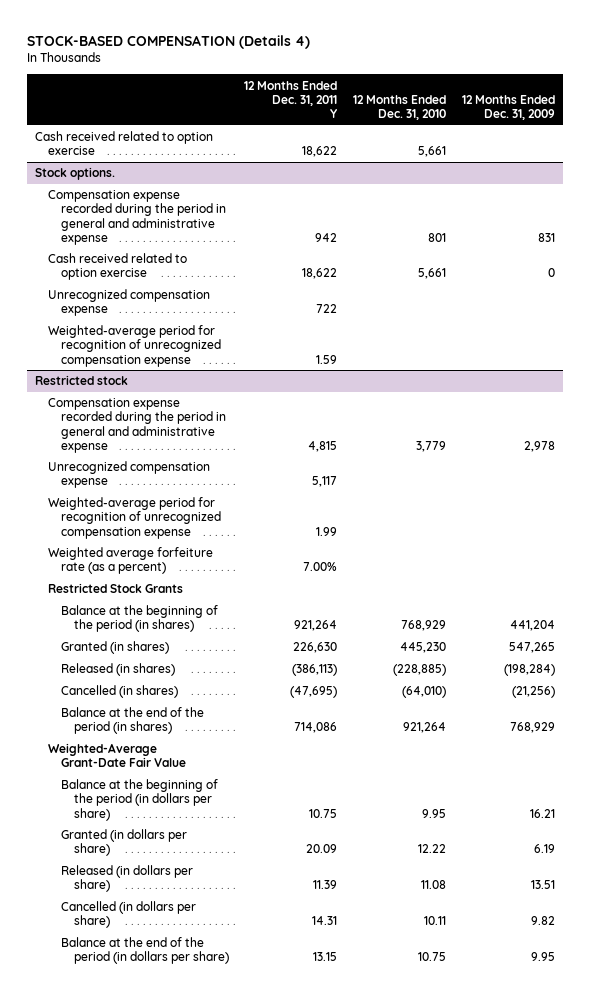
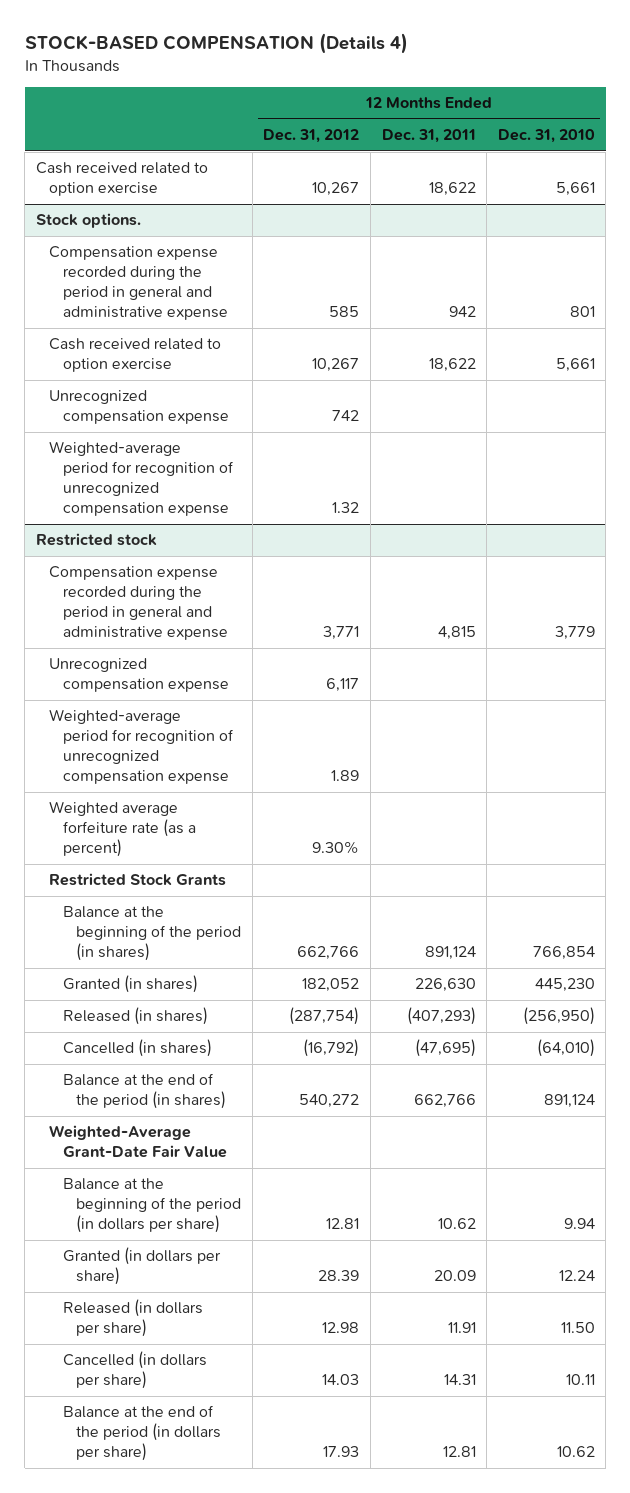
- | 12 Months Ended Dec. 31, 2011 Y | 12 Months Ended Dec. 31, 2010 | 12 Months Ended Dec. 31, 2009
+ | 12 Months Ended Dec. 31, 2012 | 12 Months Ended Dec. 31, 2011 | 12 Months Ended Dec. 31, 2010
@ Restricted stock
- Balance at the beginning of the period (in shares) | 921,264 | 768,929 | 441,204
+ Balance at the beginning of the period (in shares) | 662,766 | 891,124 | 766,854
- Released (in shares) | (386,113) | (228,885) | (198,284)
+ Released (in shares) | (287,754) | (407,293) | (256,950)
- Balance at the end of the period (in shares) | 714,086 | 921,264 | 768,929
+ Balance at the end of the period (in shares) | 540,272 | 662,766 | 891,124
- Balance at the beginning of the period (in dollars per share) | 10.75 | 9.95 | 16.21
- Granted (in dollars per share) | 20.09 | 12.22 | 6.19
- Released (in dollars per share) | 11.39 | 11.08 | 13.51
+ Balance at the beginning of the period (in dollars per share) | 12.81 | 10.62 | 9.94
+ Granted (in dollars per share) | 28.39 | 20.09 | 12.24
+ Released (in dollars per share) | 12.98 | 11.91 | 11.50
- Balance at the end of the period (in dollars per share) | 13.15 | 10.75 | 9.95
+ Balance at the end of the period (in dollars per share) | 17.93 | 12.81 | 10.62

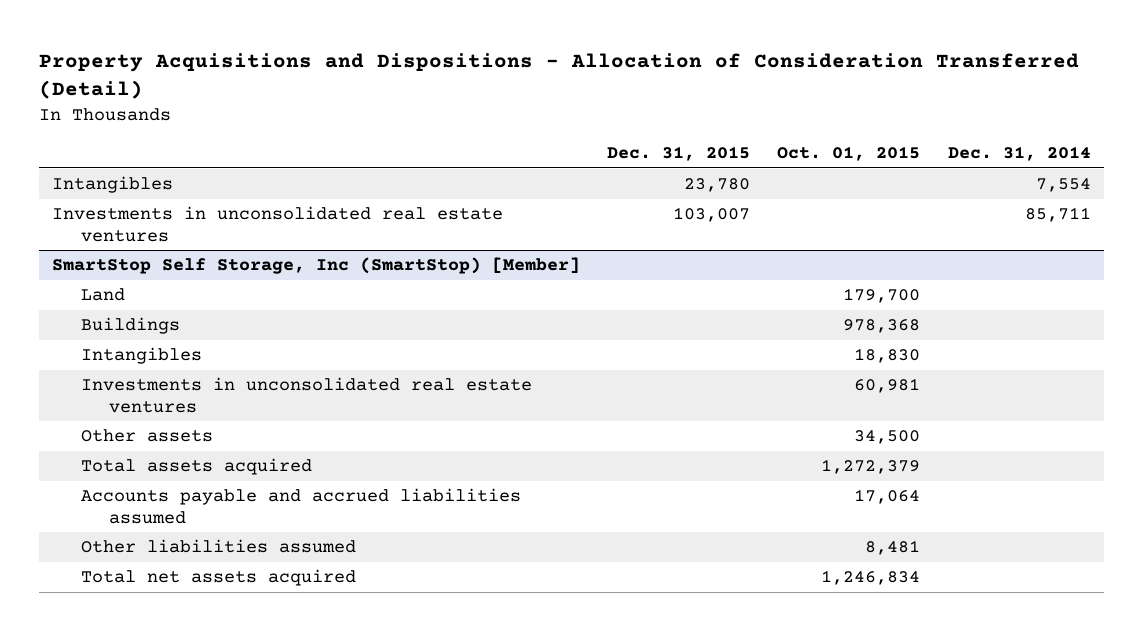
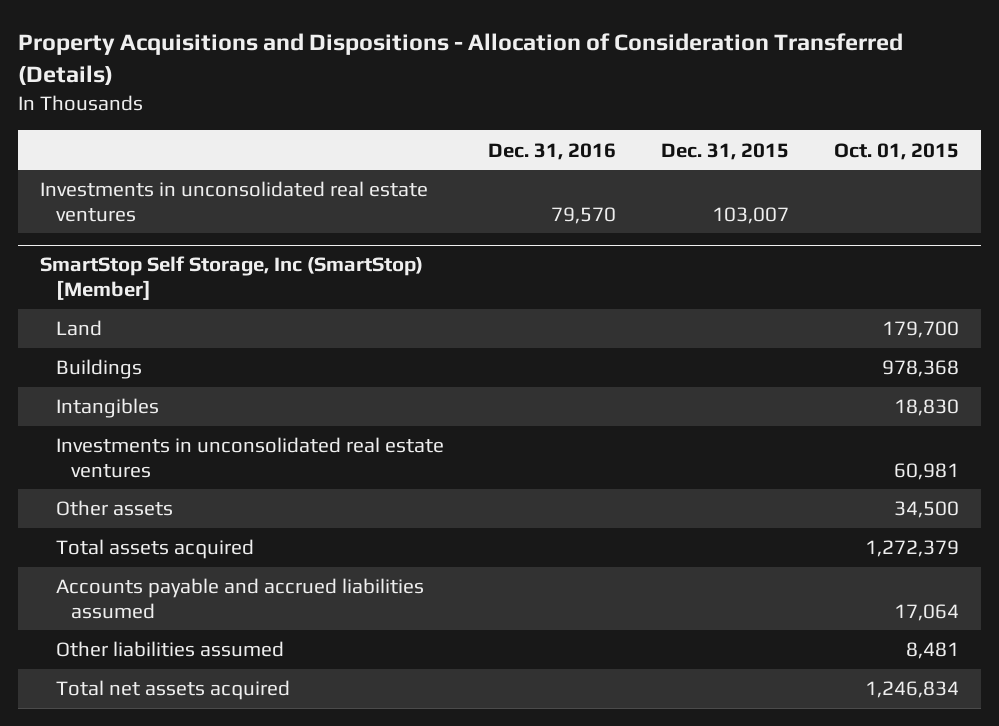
- Property Acquisitions and Dispositions - Allocation of Consideration Transferred (Detail)
+ Property Acquisitions and Dispositions - Allocation of Consideration Transferred (Details)
- | Dec. 31, 2015 | Oct. 01, 2015 | Dec. 31, 2014
+ | Dec. 31, 2016 | Dec. 31, 2015 | Oct. 01, 2015
- Intangibles | 23,780 | | 7,554

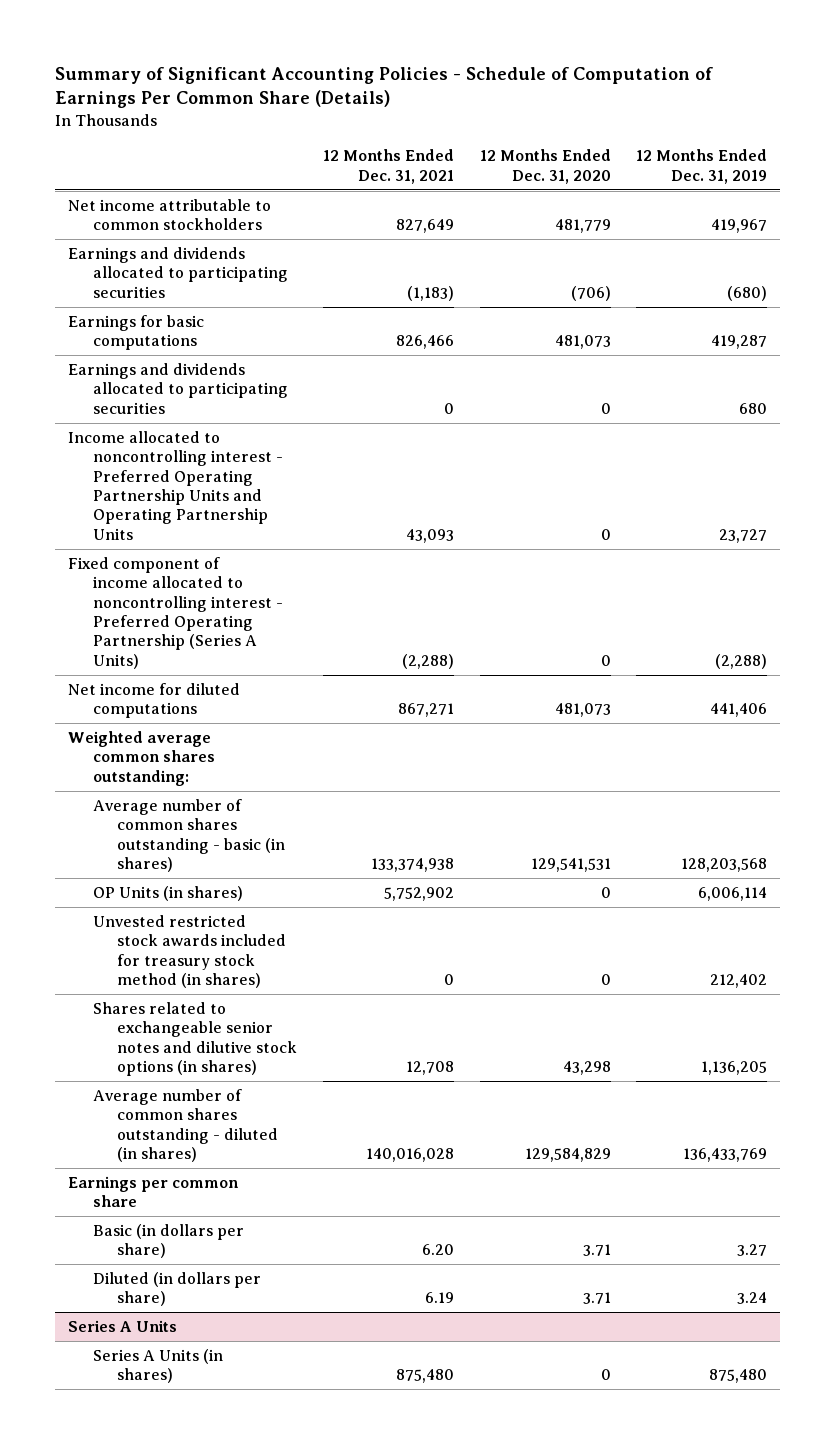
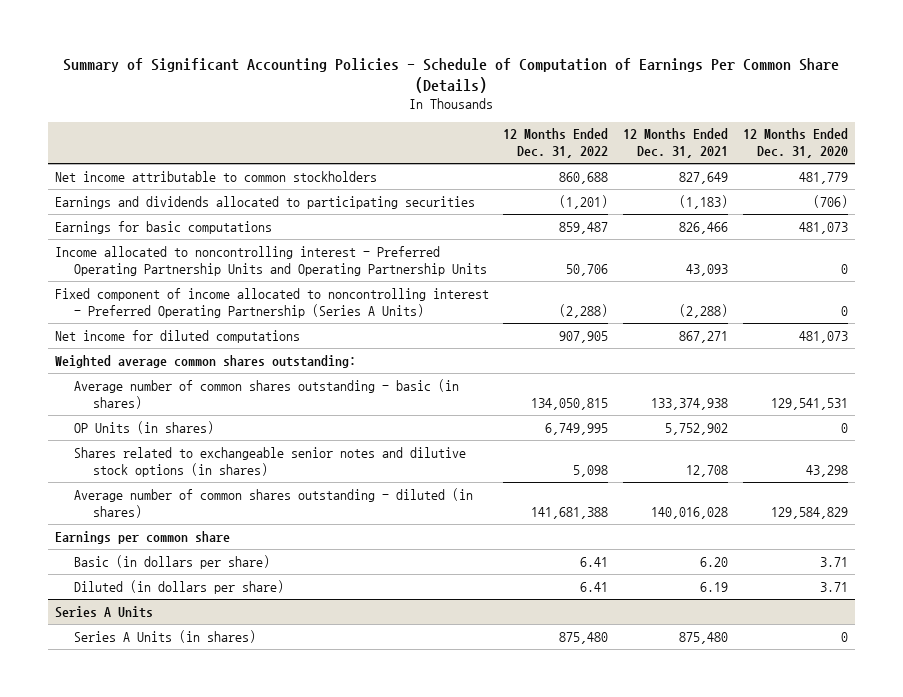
- | 12 Months Ended Dec. 31, 2021 | 12 Months Ended Dec. 31, 2020 | 12 Months Ended Dec. 31, 2019
+ | 12 Months Ended Dec. 31, 2022 | 12 Months Ended Dec. 31, 2021 | 12 Months Ended Dec. 31, 2020
- Earnings and dividends allocated to participating securities | 0 | 0 | 680
- Unvested restricted stock awards included for treasury stock method (in shares) | 0 | 0 | 212,402

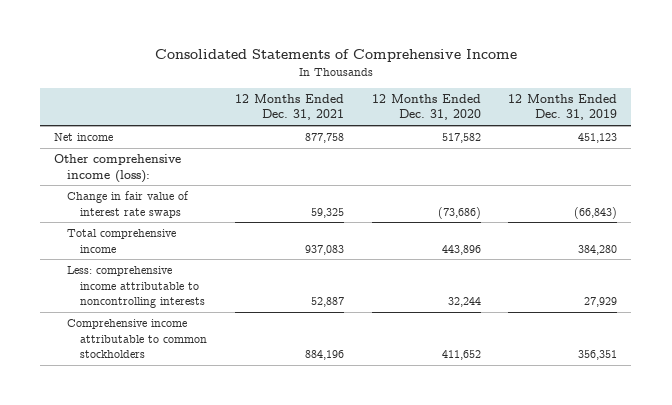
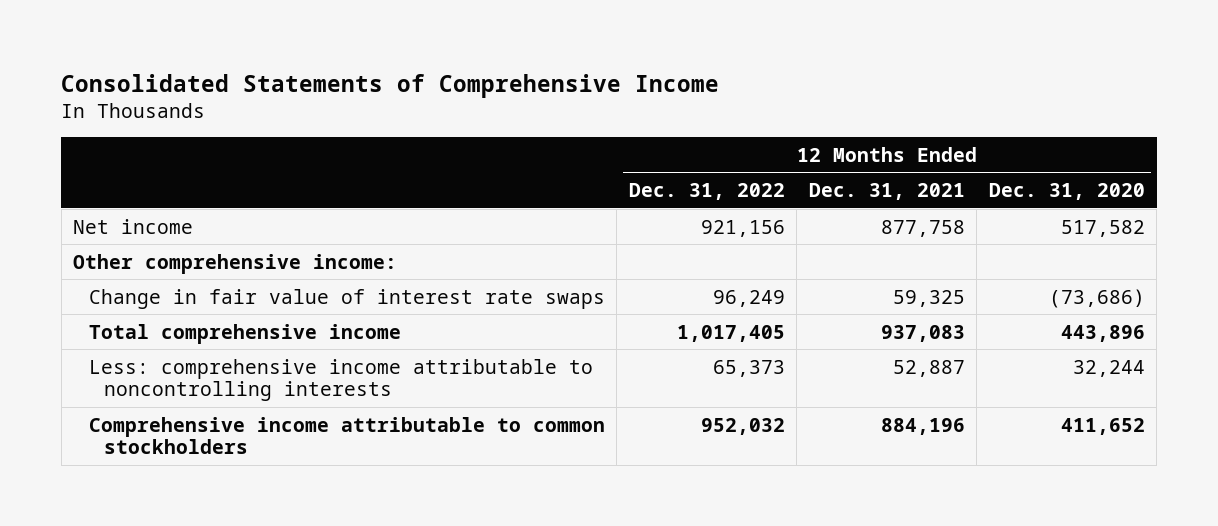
- | 12 Months Ended Dec. 31, 2021 | 12 Months Ended Dec. 31, 2020 | 12 Months Ended Dec. 31, 2019
+ | 12 Months Ended Dec. 31, 2022 | 12 Months Ended Dec. 31, 2021 | 12 Months Ended Dec. 31, 2020
- Other comprehensive income (loss):
+ Other comprehensive income:

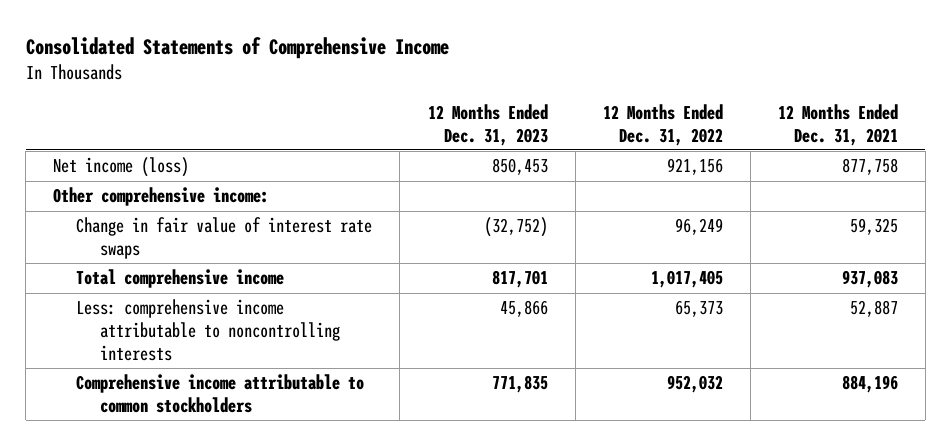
- | 12 Months Ended Dec. 31, 2022 | 12 Months Ended Dec. 31, 2021 | 12 Months Ended Dec. 31, 2020
+ | 12 Months Ended Dec. 31, 2023 | 12 Months Ended Dec. 31, 2022 | 12 Months Ended Dec. 31, 2021
- Net income | 921,156 | 877,758 | 517,582
+ Net income (loss) | 850,453 | 921,156 | 877,758

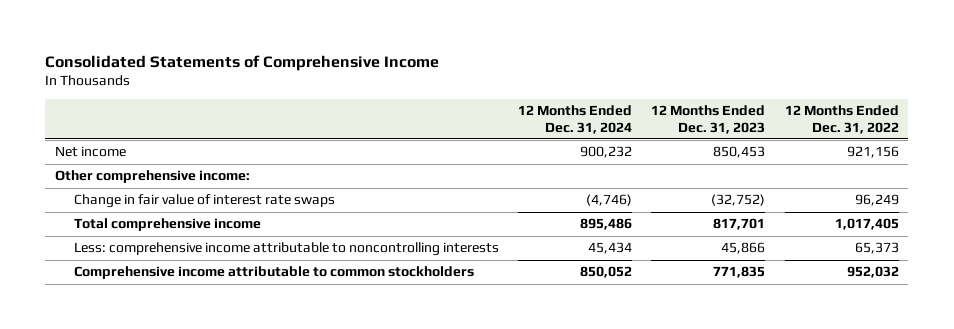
- | 12 Months Ended Dec. 31, 2023 | 12 Months Ended Dec. 31, 2022 | 12 Months Ended Dec. 31, 2021
+ | 12 Months Ended Dec. 31, 2024 | 12 Months Ended Dec. 31, 2023 | 12 Months Ended Dec. 31, 2022
- Net income (loss) | 850,453 | 921,156 | 877,758
+ Net income | 900,232 | 850,453 | 921,156

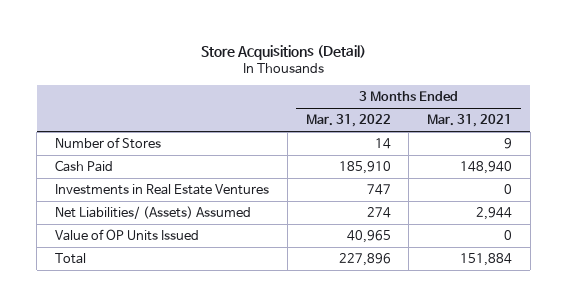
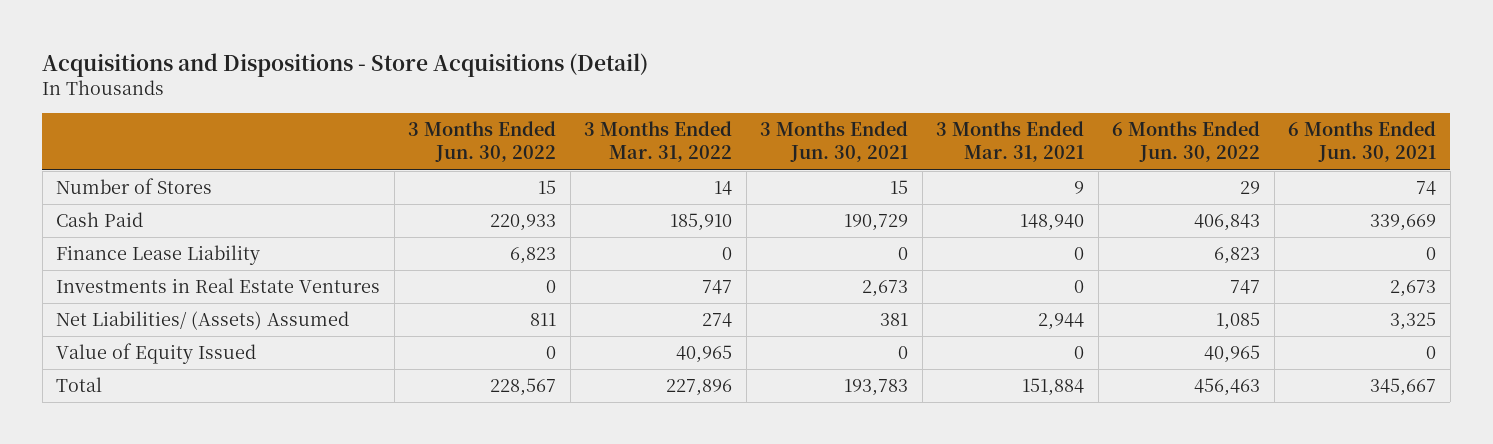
- Store Acquisitions (Detail)
+ Acquisitions and Dispositions - Store Acquisitions (Detail)
- | 3 Months Ended Mar. 31, 2022 | 3 Months Ended Mar. 31, 2021
+ | 3 Months Ended Jun. 30, 2022 | 3 Months Ended Mar. 31, 2022 | 3 Months Ended Jun. 30, 2021 | 3 Months Ended Mar. 31, 2021 | 6 Months Ended Jun. 30, 2022 | 6 Months Ended Jun. 30, 2021
+ Finance Lease Liability | 6,823 | 0 | 0 | 0 | 6,823 | 0
- Value of OP Units Issued | 40,965 | 0
+ Value of Equity Issued | 0 | 40,965 | 0 | 0 | 40,965 | 0

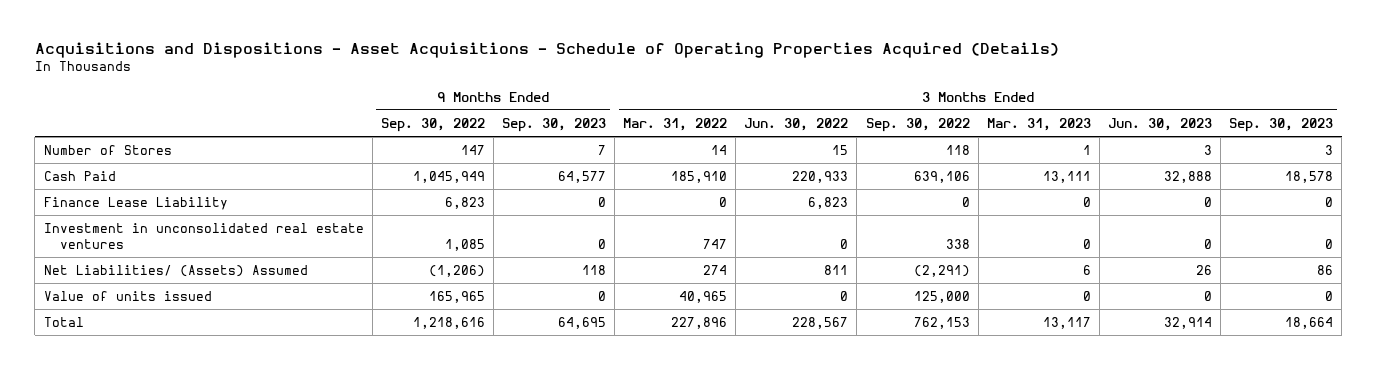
- Acquisitions and Dispositions - Store Acquisitions (Detail)
+ Acquisitions and Dispositions - Asset Acquisitions - Schedule of Operating Properties Acquired (Details)
- | 3 Months Ended Jun. 30, 2022 | 3 Months Ended Mar. 31, 2022 | 3 Months Ended Jun. 30, 2021 | 3 Months Ended Mar. 31, 2021 | 6 Months Ended Jun. 30, 2022 | 6 Months Ended Jun. 30, 2021
+ | 9 Months Ended Sep. 30, 2022 | 9 Months Ended Sep. 30, 2023 | 3 Months Ended Mar. 31, 2022 | 3 Months Ended Jun. 30, 2022 | 3 Months Ended Sep. 30, 2022 | 3 Months Ended Mar. 31, 2023 | 3 Months Ended Jun. 30, 2023 | 3 Months Ended Sep. 30, 2023
- Investments in Real Estate Ventures | 0 | 747 | 2,673 | 0 | 747 | 2,673
+ Investment in unconsolidated real estate ventures | 1,085 | 0 | 747 | 0 | 338 | 0 | 0 | 0
- Value of Equity Issued | 0 | 40,965 | 0 | 0 | 40,965 | 0
+ Value of units issued | 165,965 | 0 | 40,965 | 0 | 125,000 | 0 | 0 | 0

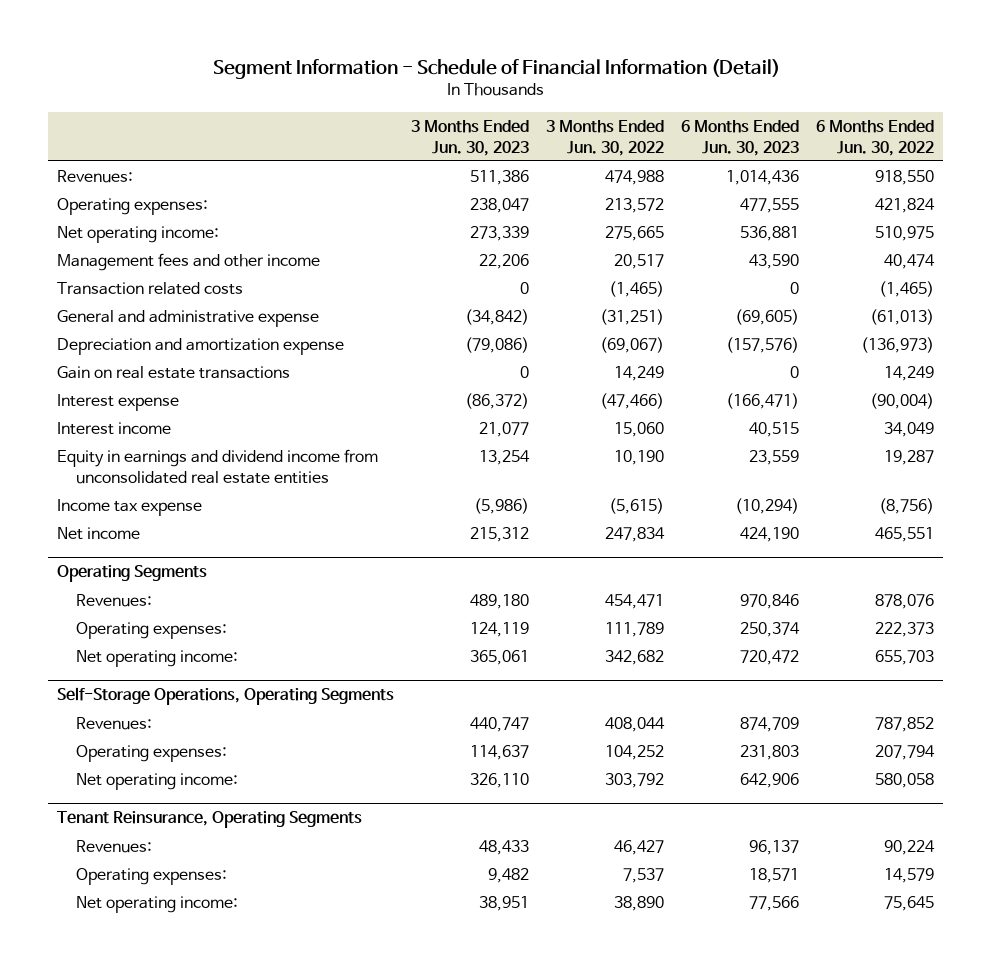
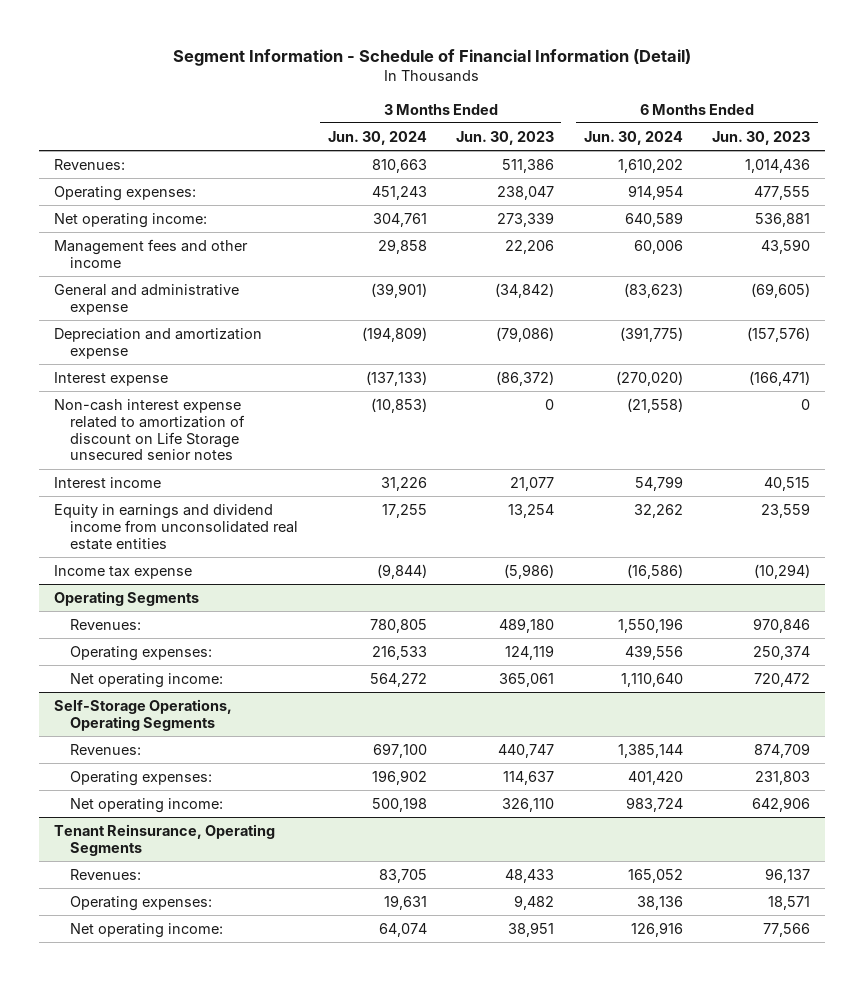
- | 3 Months Ended Jun. 30, 2023 | 3 Months Ended Jun. 30, 2022 | 6 Months Ended Jun. 30, 2023 | 6 Months Ended Jun. 30, 2022
+ | 3 Months Ended Jun. 30, 2024 | 3 Months Ended Jun. 30, 2023 | 6 Months Ended Jun. 30, 2024 | 6 Months Ended Jun. 30, 2023
- Transaction related costs | 0 | (1,465) | 0 | (1,465)
- Gain on real estate transactions | 0 | 14,249 | 0 | 14,249
+ Non-cash interest expense related to amortization of discount on Life Storage unsecured senior notes | (10,853) | 0 | (21,558) | 0
- Net income | 215,312 | 247,834 | 424,190 | 465,551

